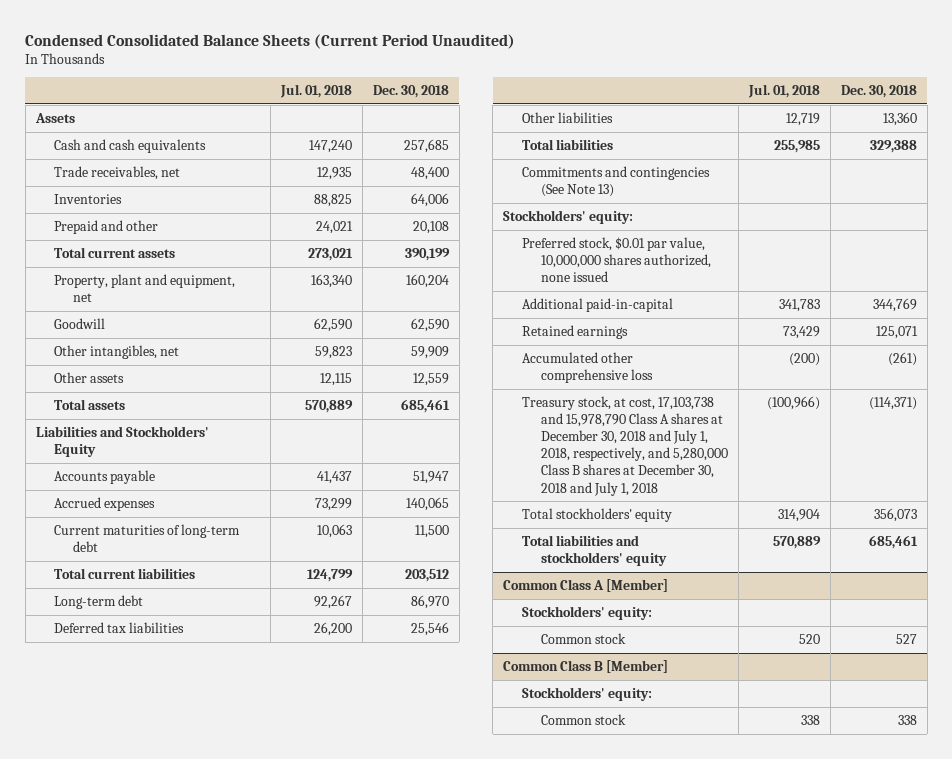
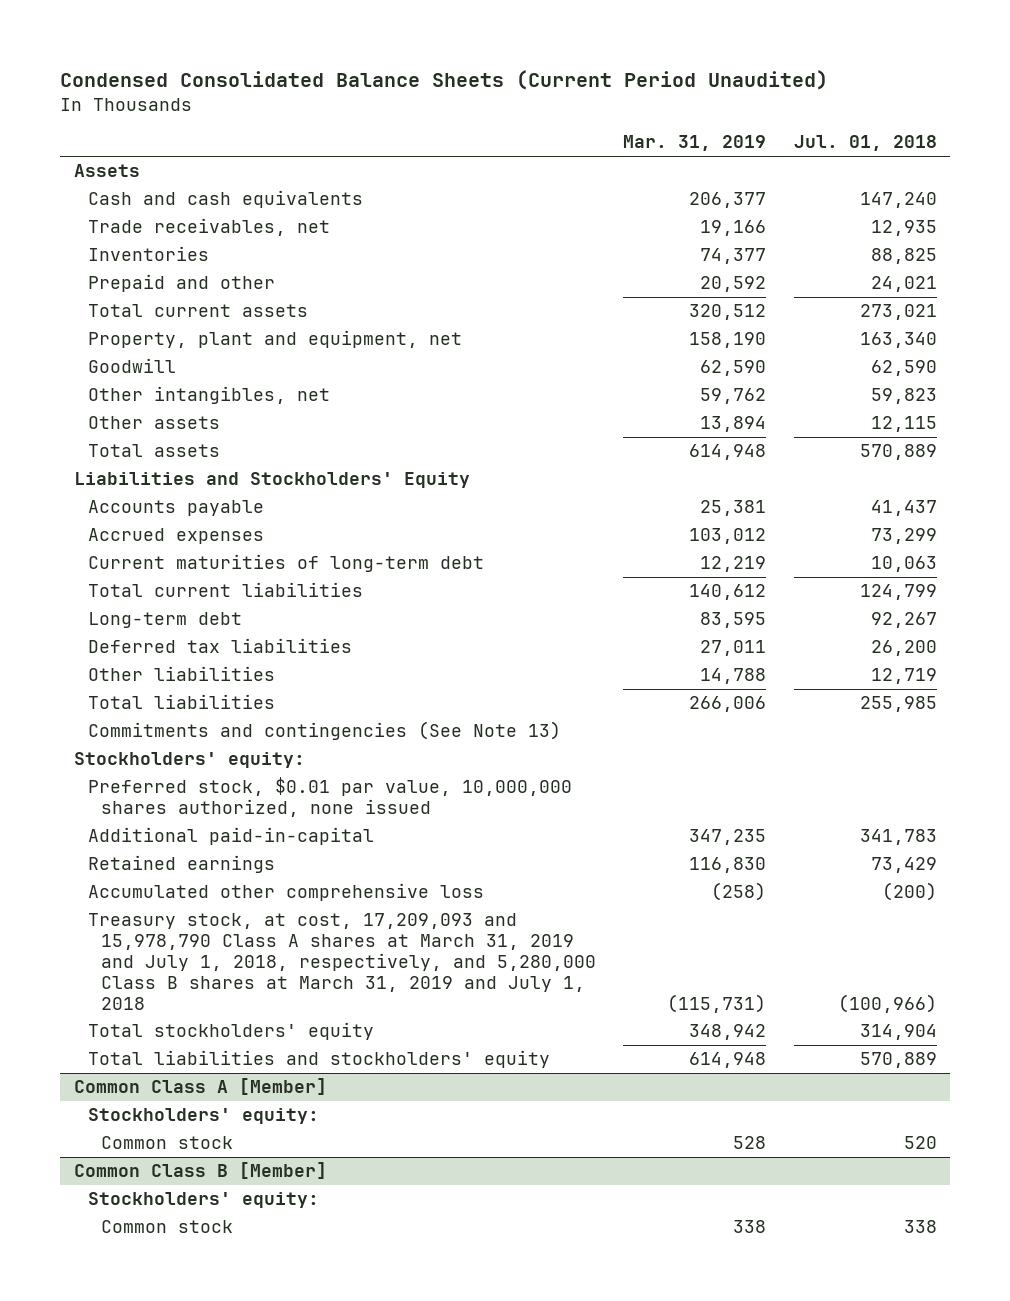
- | Jul. 01, 2018 | Dec. 30, 2018
+ | Mar. 31, 2019 | Jul. 01, 2018
- Treasury stock, at cost, 17,103,738 and 15,978,790 Class A shares at December 30, 2018 and July 1, 2018, respectively, and 5,280,000 Class B shares at December 30, 2018 and July 1, 2018 | (100,966) | (114,371)
+ Treasury stock, at cost, 17,209,093 and 15,978,790 Class A shares at March 31, 2019 and July 1, 2018, respectively, and 5,280,000 Class B shares at March 31, 2019 and July 1, 2018 | (115,731) | (100,966)

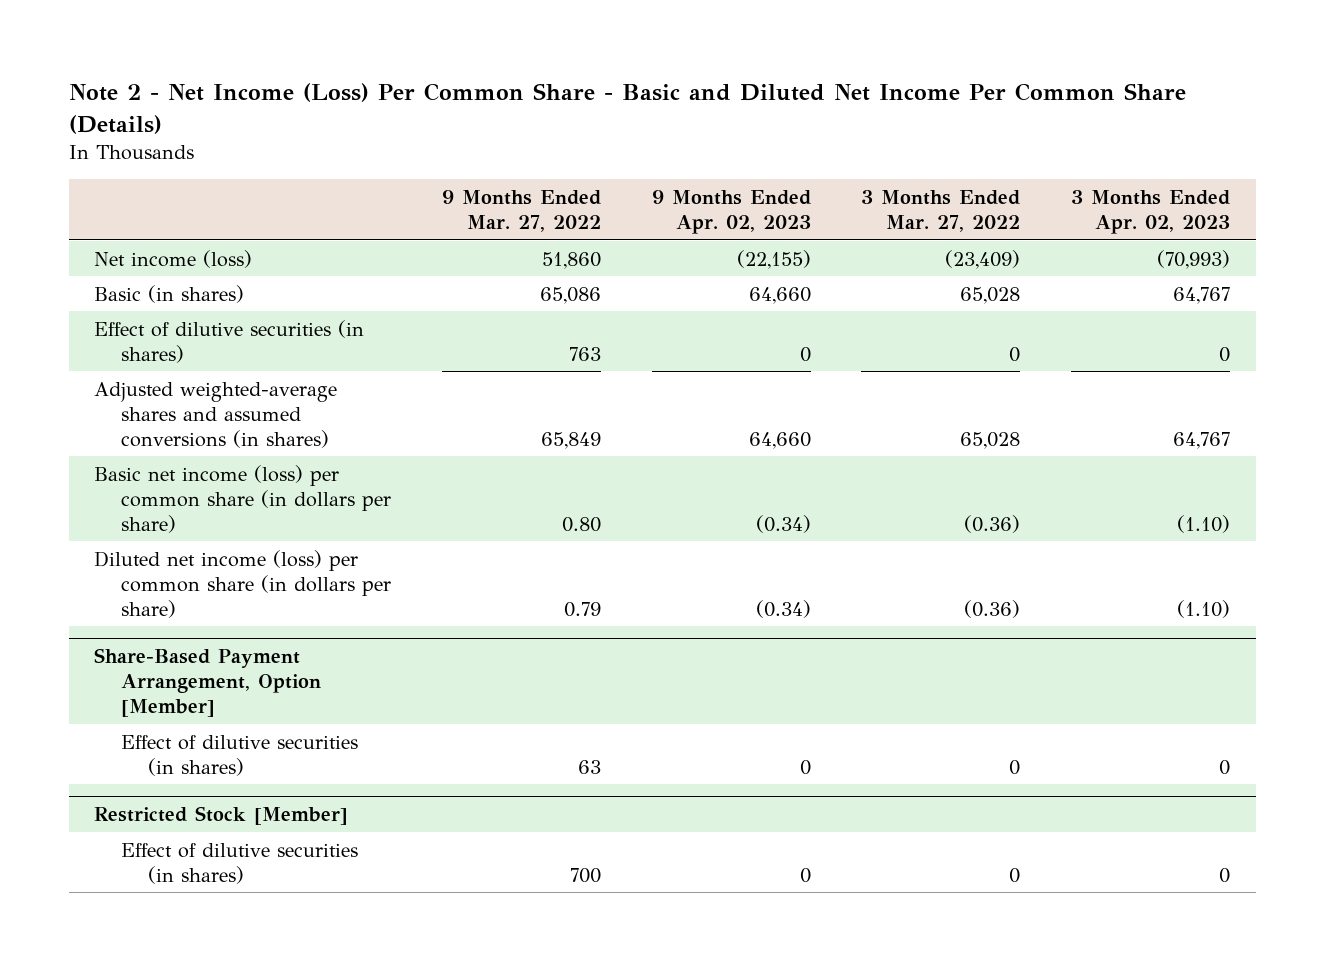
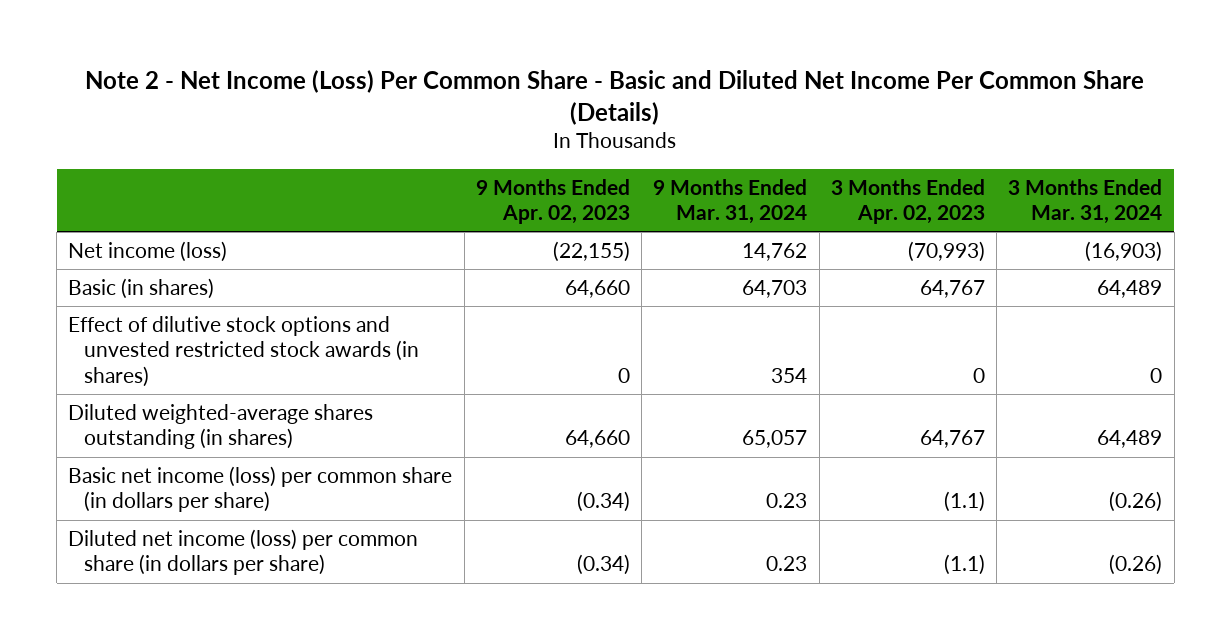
- | 9 Months Ended Mar. 27, 2022 | 9 Months Ended Apr. 02, 2023 | 3 Months Ended Mar. 27, 2022 | 3 Months Ended Apr. 02, 2023
+ | 9 Months Ended Apr. 02, 2023 | 9 Months Ended Mar. 31, 2024 | 3 Months Ended Apr. 02, 2023 | 3 Months Ended Mar. 31, 2024
- Effect of dilutive securities (in shares) | 763 | 0 | 0 | 0
- Adjusted weighted-average shares and assumed conversions (in shares) | 65,849 | 64,660 | 65,028 | 64,767
- Basic net income (loss) per common share (in dollars per share) | 0.80 | (0.34) | (0.36) | (1.10)
- Diluted net income (loss) per common share (in dollars per share) | 0.79 | (0.34) | (0.36) | (1.10)
- Share-Based Payment Arrangement, Option [Member]
- Effect of dilutive securities (in shares) | 63 | 0 | 0 | 0
- Restricted Stock [Member]
- Effect of dilutive securities (in shares) | 700 | 0 | 0 | 0
+ Effect of dilutive stock options and unvested restricted stock awards (in shares) | 0 | 354 | 0 | 0
+ Diluted weighted-average shares outstanding (in shares) | 64,660 | 65,057 | 64,767 | 64,489
+ Basic net income (loss) per common share (in dollars per share) | (0.34) | 0.23 | (1.1) | (0.26)
+ Diluted net income (loss) per common share (in dollars per share) | (0.34) | 0.23 | (1.1) | (0.26)

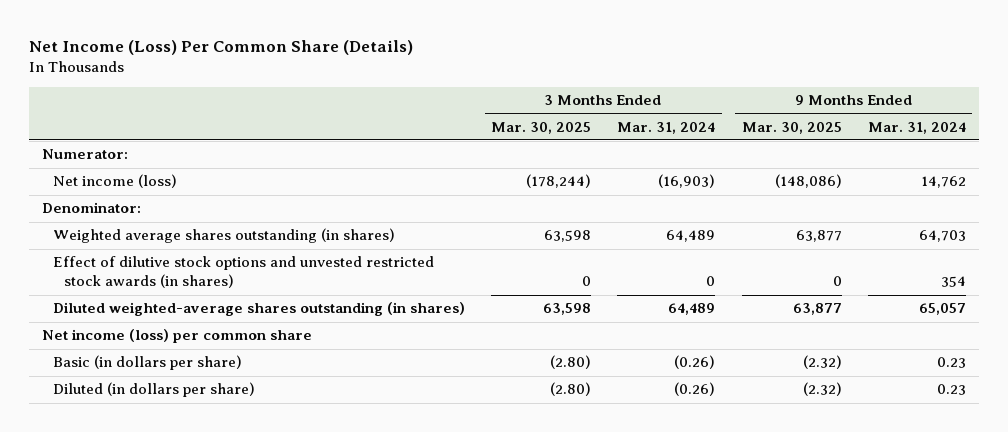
- Note 2 - Net Income (Loss) Per Common Share - Basic and Diluted Net Income Per Common Share (Details)
+ Net Income (Loss) Per Common Share (Details)
- | 9 Months Ended Apr. 02, 2023 | 9 Months Ended Mar. 31, 2024 | 3 Months Ended Apr. 02, 2023 | 3 Months Ended Mar. 31, 2024
+ | 3 Months Ended Mar. 30, 2025 | 3 Months Ended Mar. 31, 2024 | 9 Months Ended Mar. 30, 2025 | 9 Months Ended Mar. 31, 2024
+ Numerator:
- Basic (in shares) | 64,660 | 64,703 | 64,767 | 64,489
+ Denominator:
+ Weighted average shares outstanding (in shares) | 63,598 | 64,489 | 63,877 | 64,703
- Basic net income (loss) per common share (in dollars per share) | (0.34) | 0.23 | (1.1) | (0.26)
- Diluted net income (loss) per common share (in dollars per share) | (0.34) | 0.23 | (1.1) | (0.26)
+ Net income (loss) per common share
+ Basic (in dollars per share) | (2.80) | (0.26) | (2.32) | 0.23
+ Diluted (in dollars per share) | (2.80) | (0.26) | (2.32) | 0.23

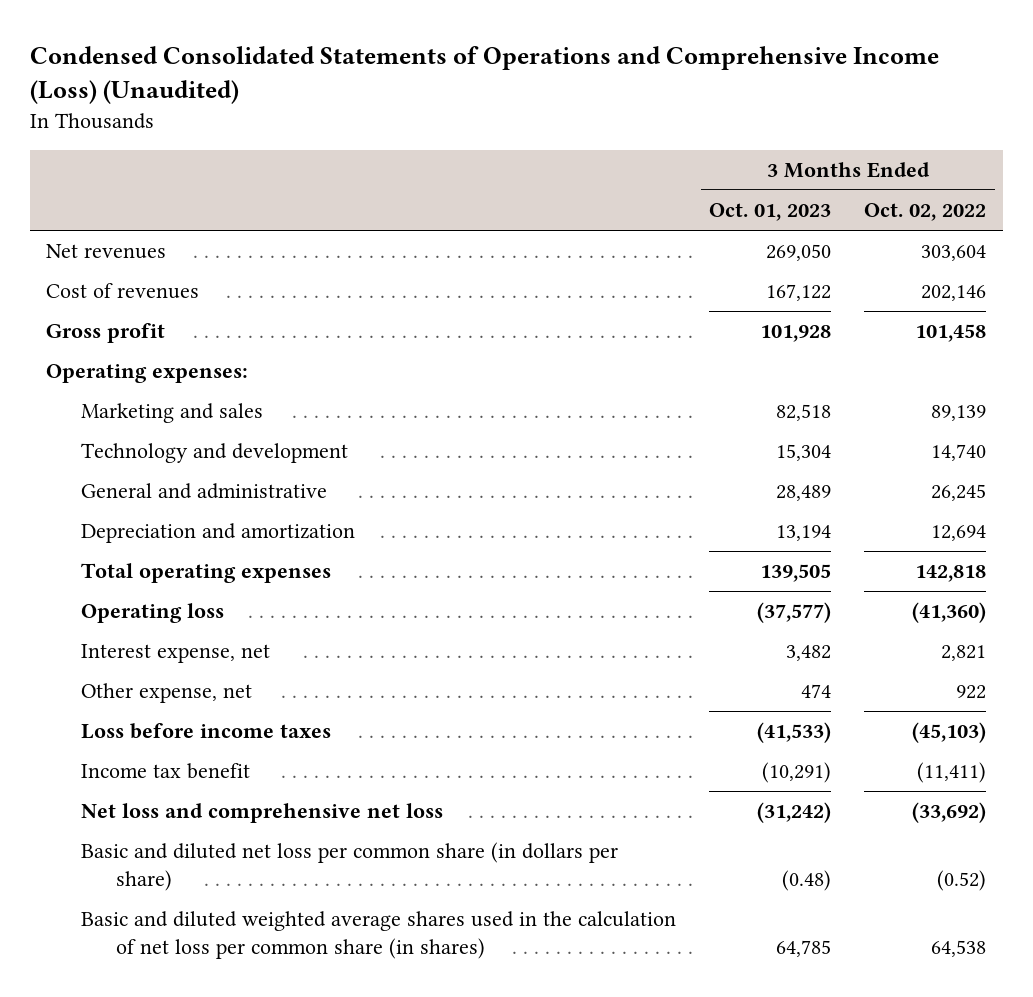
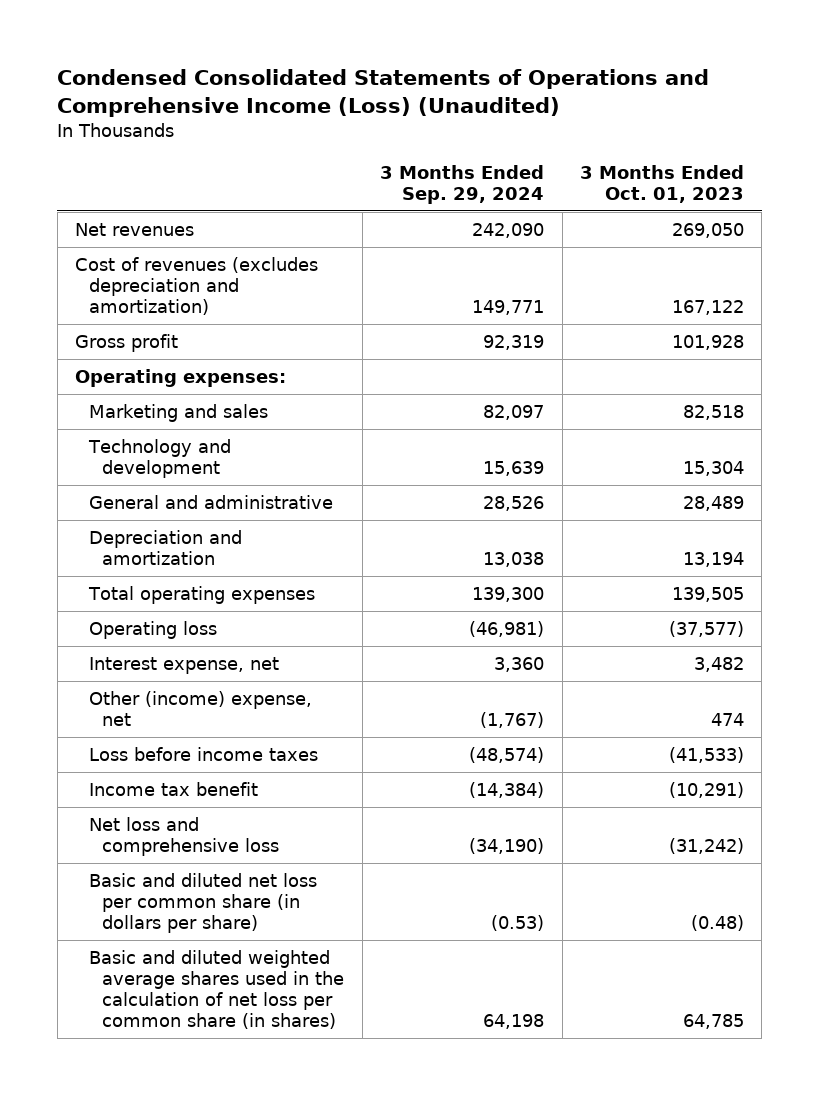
- | 3 Months Ended Oct. 01, 2023 | 3 Months Ended Oct. 02, 2022
+ | 3 Months Ended Sep. 29, 2024 | 3 Months Ended Oct. 01, 2023
- Cost of revenues | 167,122 | 202,146
+ Cost of revenues (excludes depreciation and amortization) | 149,771 | 167,122
- Other expense, net | 474 | 922
+ Other (income) expense, net | (1,767) | 474
- Net loss and comprehensive net loss | (31,242) | (33,692)
+ Net loss and comprehensive loss | (34,190) | (31,242)

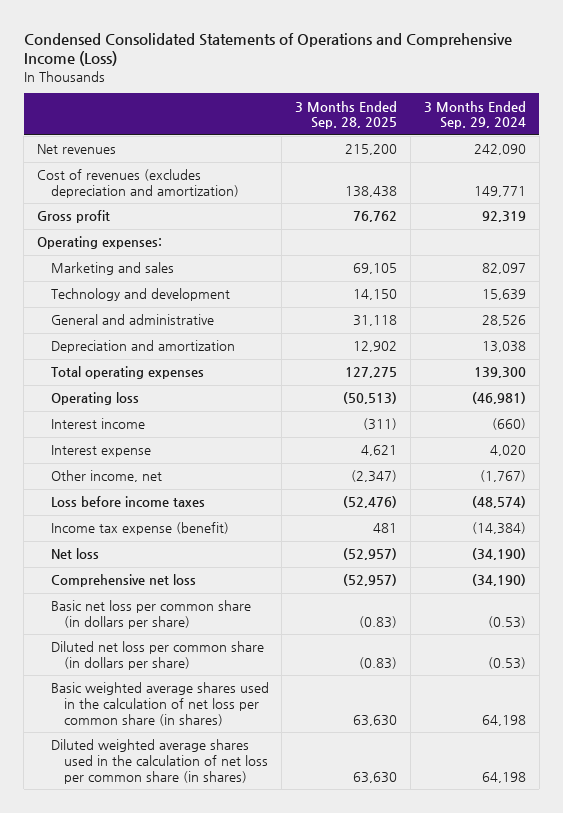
- Condensed Consolidated Statements of Operations and Comprehensive Income (Loss) (Unaudited)
+ Condensed Consolidated Statements of Operations and Comprehensive Income (Loss)
- | 3 Months Ended Sep. 29, 2024 | 3 Months Ended Oct. 01, 2023
+ | 3 Months Ended Sep. 28, 2025 | 3 Months Ended Sep. 29, 2024
- Interest expense, net | 3,360 | 3,482
- Other (income) expense, net | (1,767) | 474
+ Interest income | (311) | (660)
+ Interest expense | 4,621 | 4,020
+ Other income, net | (2,347) | (1,767)
- Income tax benefit | (14,384) | (10,291)
- Net loss and comprehensive loss | (34,190) | (31,242)
- Basic and diluted net loss per common share (in dollars per share) | (0.53) | (0.48)
- Basic and diluted weighted average shares used in the calculation of net loss per common share (in shares) | 64,198 | 64,785
+ Income tax expense (benefit) | 481 | (14,384)
+ Net loss | (52,957) | (34,190)
+ Comprehensive net loss | (52,957) | (34,190)
+ Basic net loss per common share (in dollars per share) | (0.83) | (0.53)
+ Diluted net loss per common share (in dollars per share) | (0.83) | (0.53)
+ Basic weighted average shares used in the calculation of net loss per common share (in shares) | 63,630 | 64,198
+ Diluted weighted average shares used in the calculation of net loss per common share (in shares) | 63,630 | 64,198

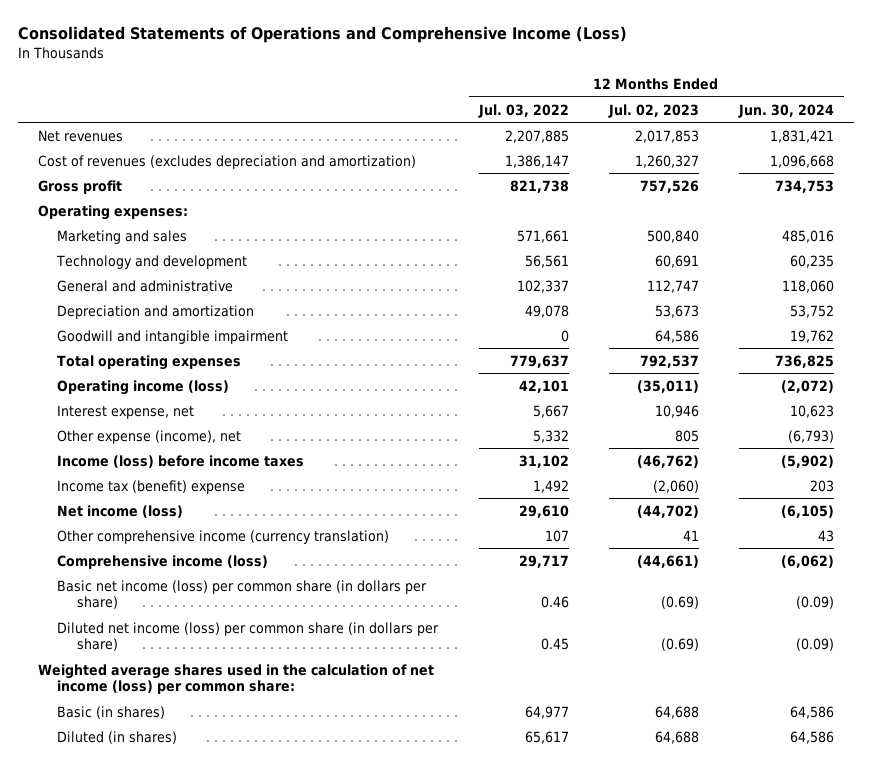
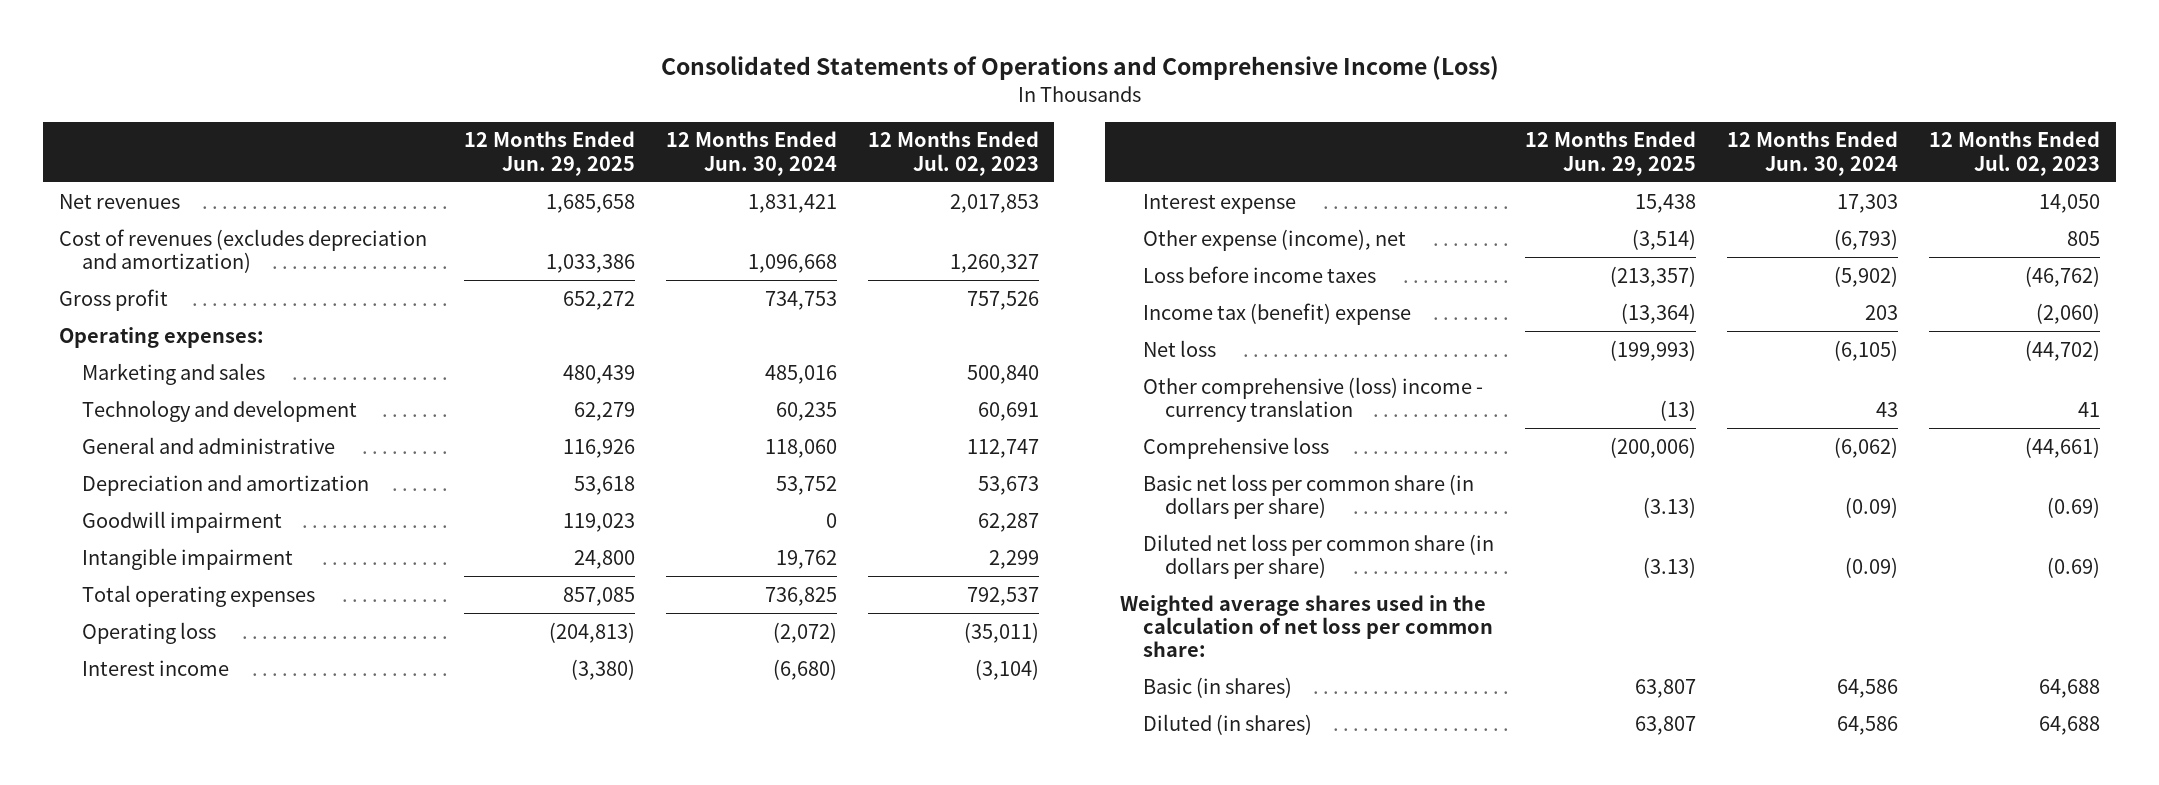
- | 12 Months Ended Jul. 03, 2022 | 12 Months Ended Jul. 02, 2023 | 12 Months Ended Jun. 30, 2024
+ | 12 Months Ended Jun. 29, 2025 | 12 Months Ended Jun. 30, 2024 | 12 Months Ended Jul. 02, 2023
- Goodwill and intangible impairment | 0 | 64,586 | 19,762
+ Goodwill impairment | 119,023 | 0 | 62,287
+ Intangible impairment | 24,800 | 19,762 | 2,299
- Operating income (loss) | 42,101 | (35,011) | (2,072)
- Interest expense, net | 5,667 | 10,946 | 10,623
+ Operating loss | (204,813) | (2,072) | (35,011)
+ Interest income | (3,380) | (6,680) | (3,104)
+ Interest expense | 15,438 | 17,303 | 14,050
- Income (loss) before income taxes | 31,102 | (46,762) | (5,902)
+ Loss before income taxes | (213,357) | (5,902) | (46,762)
- Net income (loss) | 29,610 | (44,702) | (6,105)
- Other comprehensive income (currency translation) | 107 | 41 | 43
- Comprehensive income (loss) | 29,717 | (44,661) | (6,062)
- Basic net income (loss) per common share (in dollars per share) | 0.46 | (0.69) | (0.09)
- Diluted net income (loss) per common share (in dollars per share) | 0.45 | (0.69) | (0.09)
- Weighted average shares used in the calculation of net income (loss) per common share:
+ Net loss | (199,993) | (6,105) | (44,702)
+ Other comprehensive (loss) income - currency translation | (13) | 43 | 41
+ Comprehensive loss | (200,006) | (6,062) | (44,661)
+ Basic net loss per common share (in dollars per share) | (3.13) | (0.09) | (0.69)
+ Diluted net loss per common share (in dollars per share) | (3.13) | (0.09) | (0.69)
+ Weighted average shares used in the calculation of net loss per common share:

